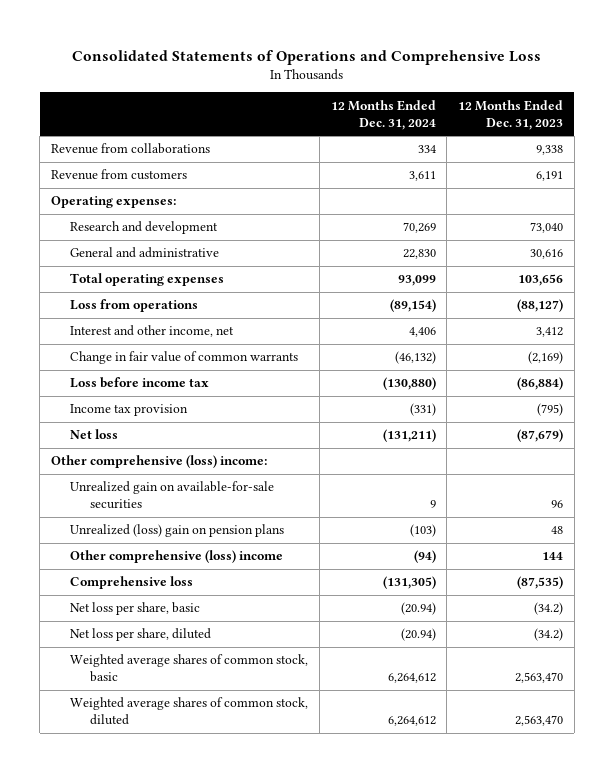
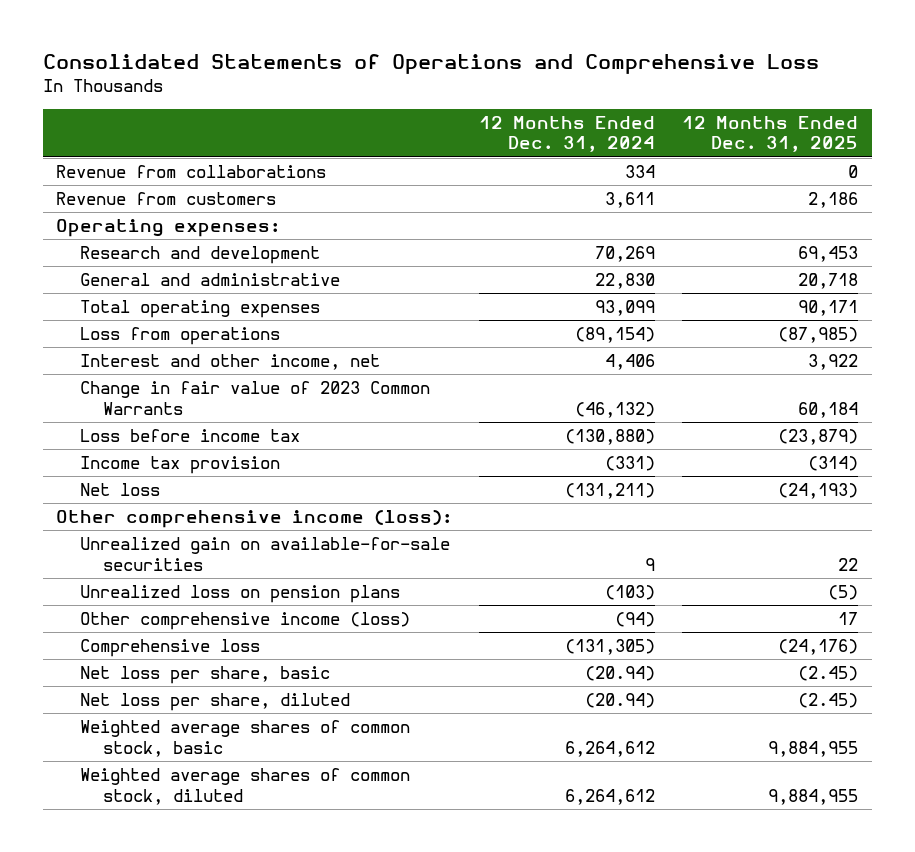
- | 12 Months Ended Dec. 31, 2024 | 12 Months Ended Dec. 31, 2023
+ | 12 Months Ended Dec. 31, 2024 | 12 Months Ended Dec. 31, 2025
- Change in fair value of common warrants | (46,132) | (2,169)
+ Change in fair value of 2023 Common Warrants | (46,132) | 60,184
- Other comprehensive (loss) income:
+ Other comprehensive income (loss):
- Unrealized (loss) gain on pension plans | (103) | 48
- Other comprehensive (loss) income | (94) | 144
+ Unrealized loss on pension plans | (103) | (5)
+ Other comprehensive income (loss) | (94) | 17

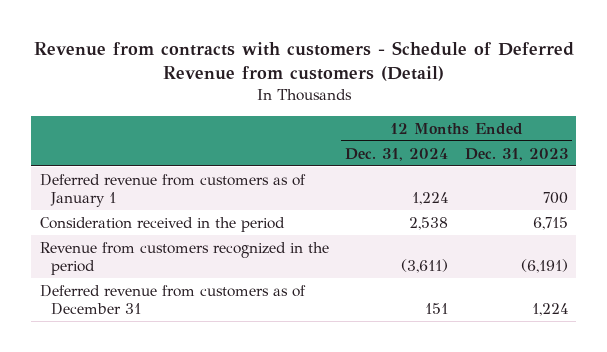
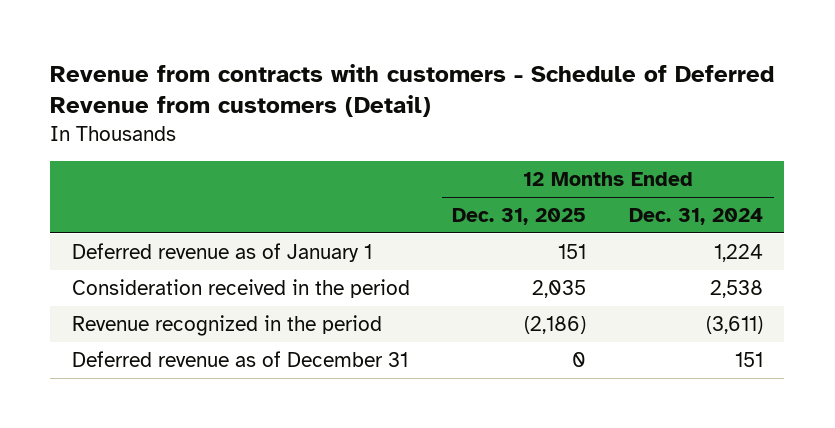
- | 12 Months Ended Dec. 31, 2024 | 12 Months Ended Dec. 31, 2023
+ | 12 Months Ended Dec. 31, 2025 | 12 Months Ended Dec. 31, 2024
- Deferred revenue from customers as of January 1 | 1,224 | 700
+ Deferred revenue as of January 1 | 151 | 1,224
- Revenue from customers recognized in the period | (3,611) | (6,191)
- Deferred revenue from customers as of December 31 | 151 | 1,224
+ Revenue recognized in the period | (2,186) | (3,611)
+ Deferred revenue as of December 31 | 0 | 151

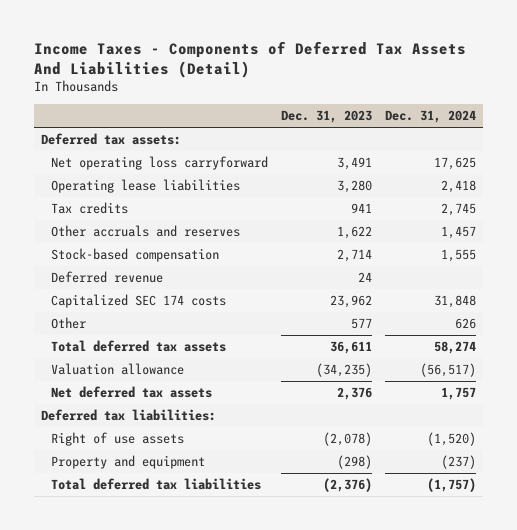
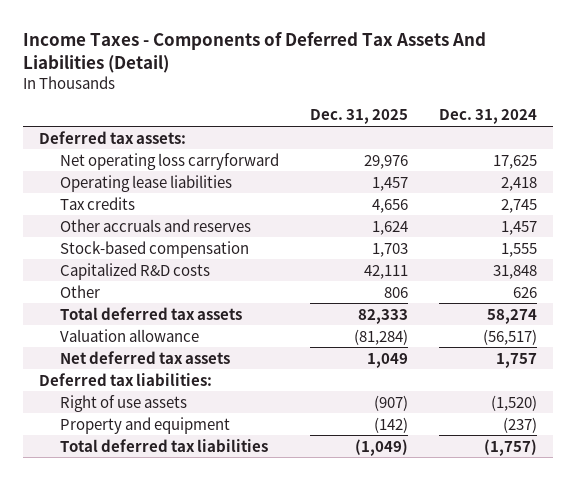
- | Dec. 31, 2023 | Dec. 31, 2024
+ | Dec. 31, 2025 | Dec. 31, 2024
- Deferred revenue | 24 |
- Capitalized SEC 174 costs | 23,962 | 31,848
+ Capitalized R&D costs | 42,111 | 31,848

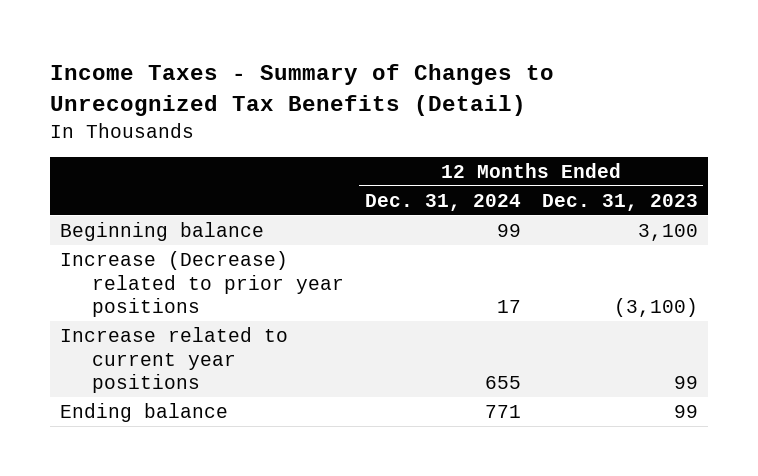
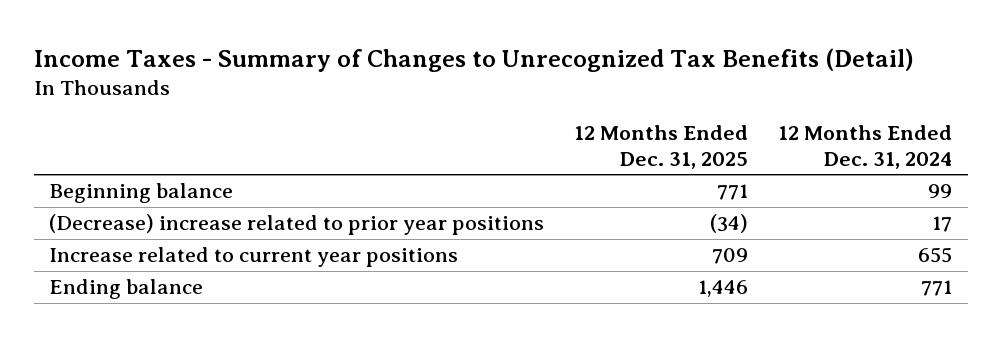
- | 12 Months Ended Dec. 31, 2024 | 12 Months Ended Dec. 31, 2023
+ | 12 Months Ended Dec. 31, 2025 | 12 Months Ended Dec. 31, 2024
- Increase (Decrease) related to prior year positions | 17 | (3,100)
+ (Decrease) increase related to prior year positions | (34) | 17

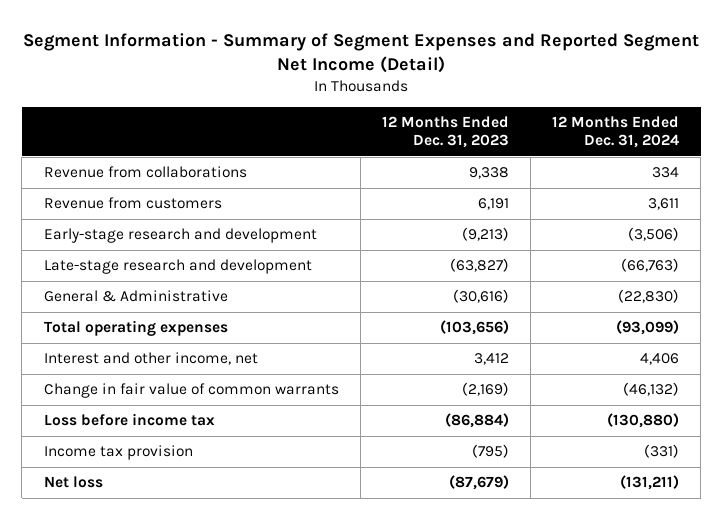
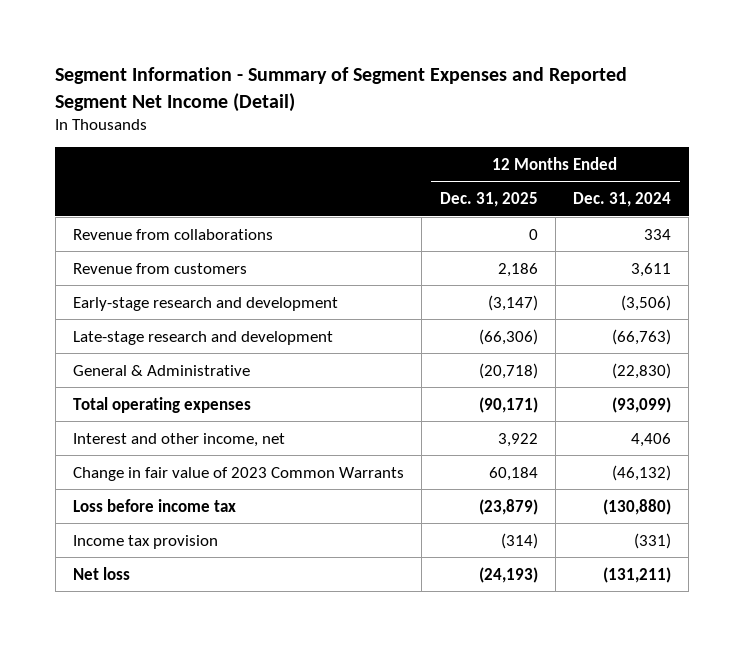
- | 12 Months Ended Dec. 31, 2023 | 12 Months Ended Dec. 31, 2024
+ | 12 Months Ended Dec. 31, 2025 | 12 Months Ended Dec. 31, 2024
- Change in fair value of common warrants | (2,169) | (46,132)
+ Change in fair value of 2023 Common Warrants | 60,184 | (46,132)

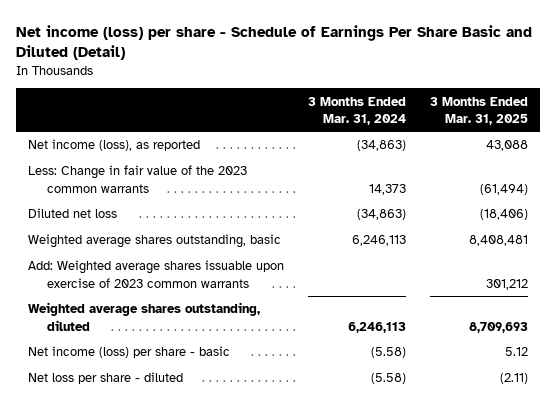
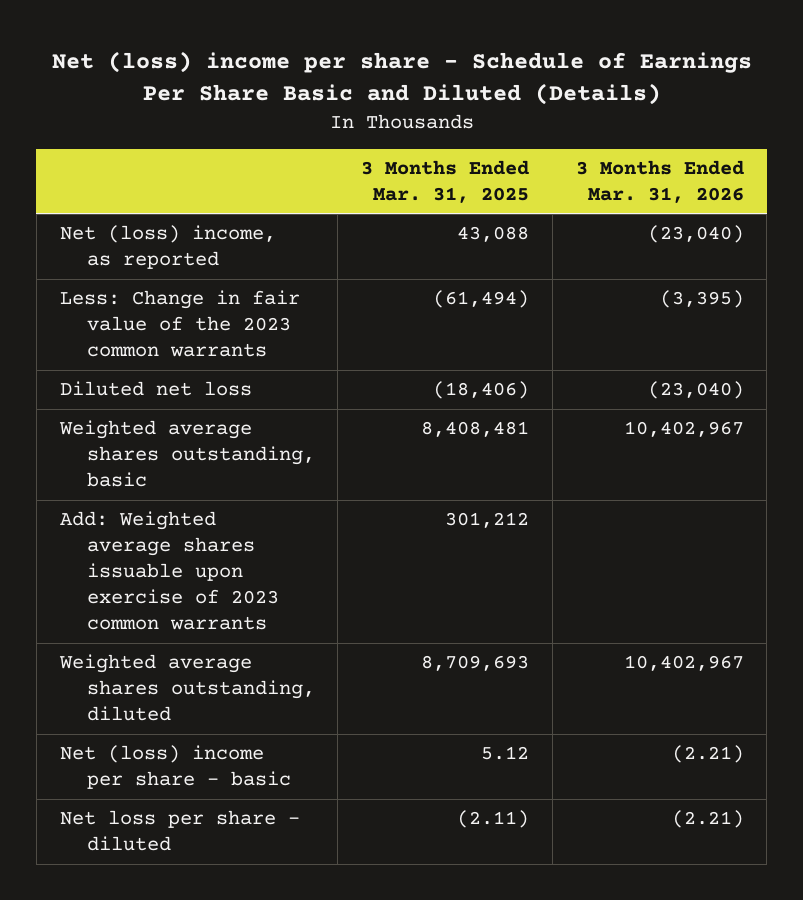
- Net income (loss) per share - Schedule of Earnings Per Share Basic and Diluted (Detail)
+ Net (loss) income per share - Schedule of Earnings Per Share Basic and Diluted (Details)
- | 3 Months Ended Mar. 31, 2024 | 3 Months Ended Mar. 31, 2025
+ | 3 Months Ended Mar. 31, 2025 | 3 Months Ended Mar. 31, 2026
- Net income (loss), as reported | (34,863) | 43,088
+ Net (loss) income, as reported | 43,088 | (23,040)
- Net income (loss) per share - basic | (5.58) | 5.12
+ Net (loss) income per share - basic | 5.12 | (2.21)

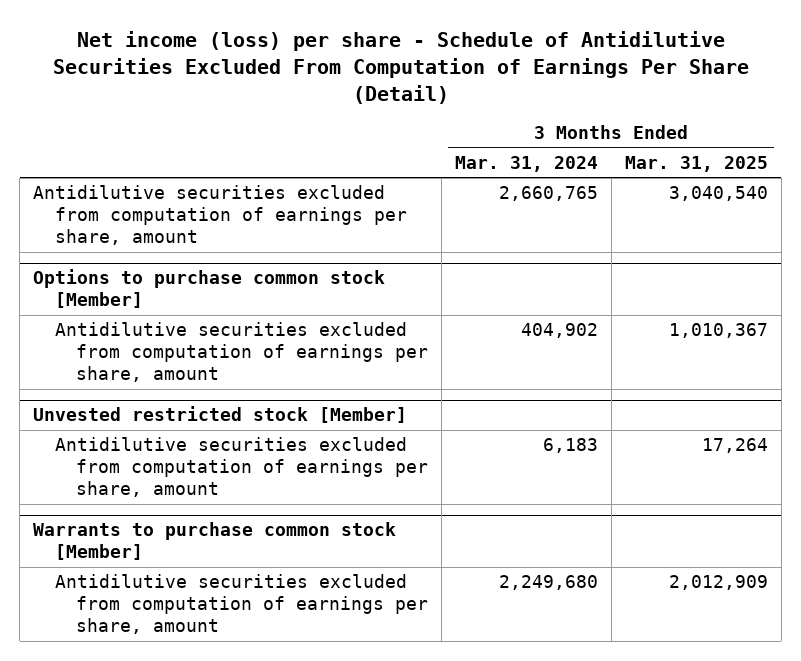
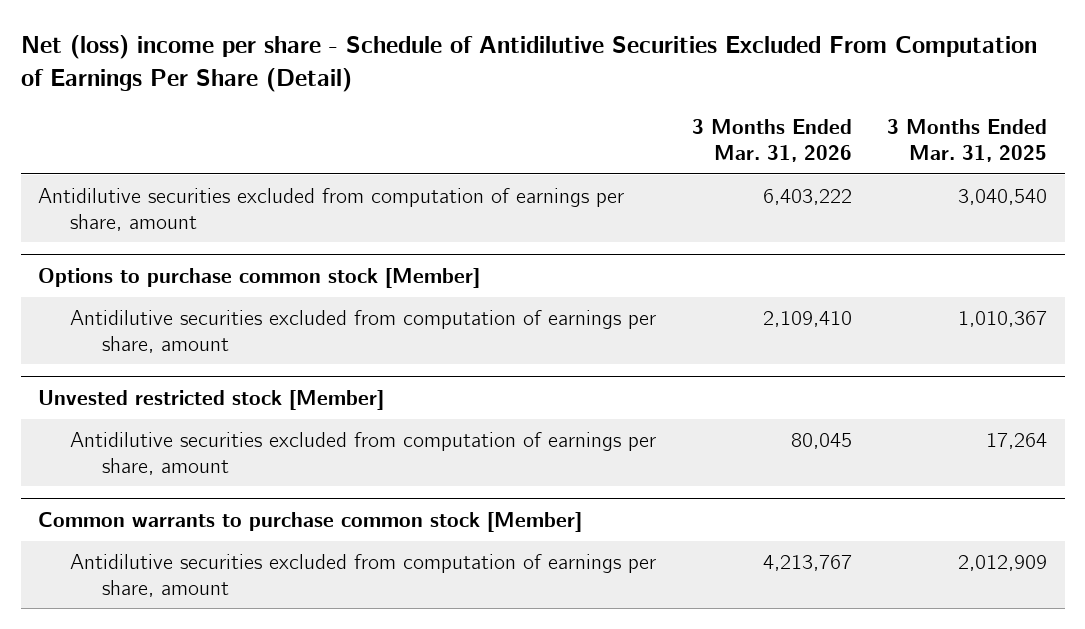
- Net income (loss) per share - Schedule of Antidilutive Securities Excluded From Computation of Earnings Per Share (Detail)
+ Net (loss) income per share - Schedule of Antidilutive Securities Excluded From Computation of Earnings Per Share (Detail)
- | 3 Months Ended Mar. 31, 2024 | 3 Months Ended Mar. 31, 2025
+ | 3 Months Ended Mar. 31, 2026 | 3 Months Ended Mar. 31, 2025
- Warrants to purchase common stock [Member]
+ Common warrants to purchase common stock [Member]

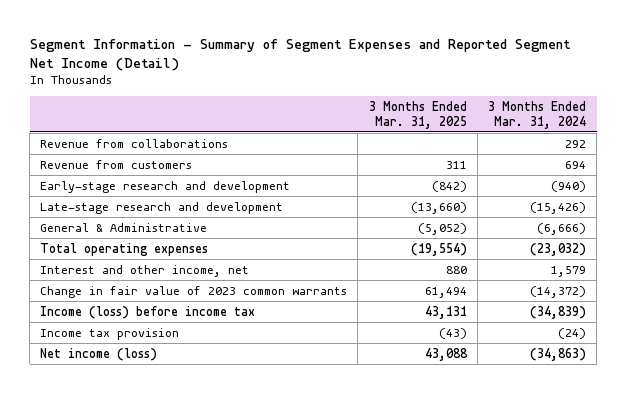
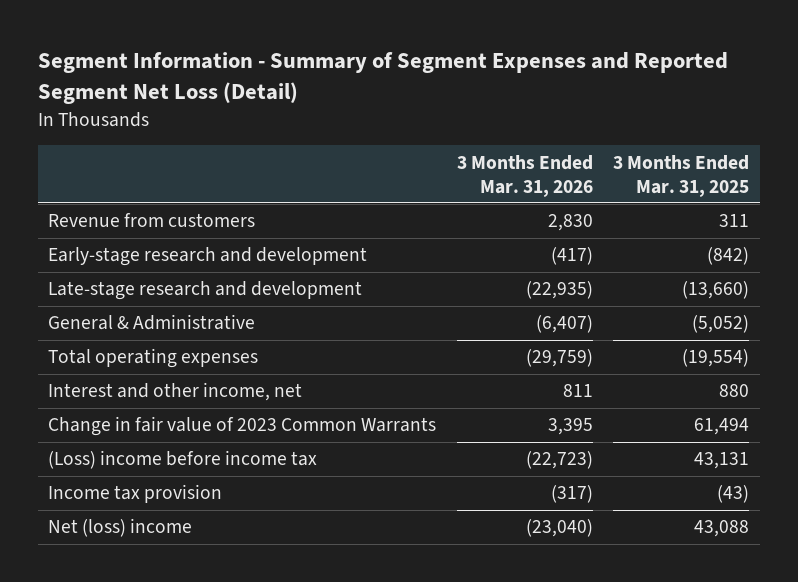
- Segment Information - Summary of Segment Expenses and Reported Segment Net Income (Detail)
+ Segment Information - Summary of Segment Expenses and Reported Segment Net Loss (Detail)
- | 3 Months Ended Mar. 31, 2025 | 3 Months Ended Mar. 31, 2024
+ | 3 Months Ended Mar. 31, 2026 | 3 Months Ended Mar. 31, 2025
- Revenue from collaborations | | 292
- Change in fair value of 2023 common warrants | 61,494 | (14,372)
- Income (loss) before income tax | 43,131 | (34,839)
+ Change in fair value of 2023 Common Warrants | 3,395 | 61,494
+ (Loss) income before income tax | (22,723) | 43,131
- Net income (loss) | 43,088 | (34,863)
+ Net (loss) income | (23,040) | 43,088

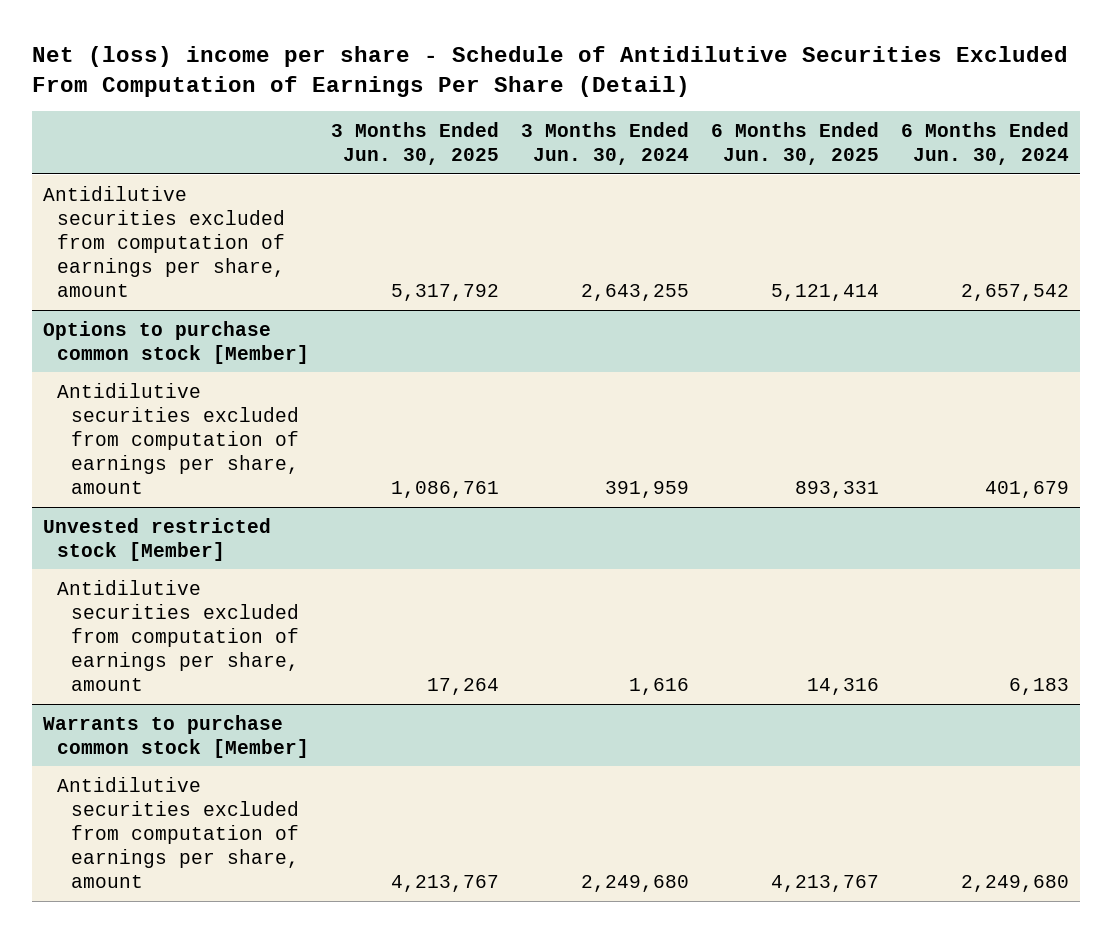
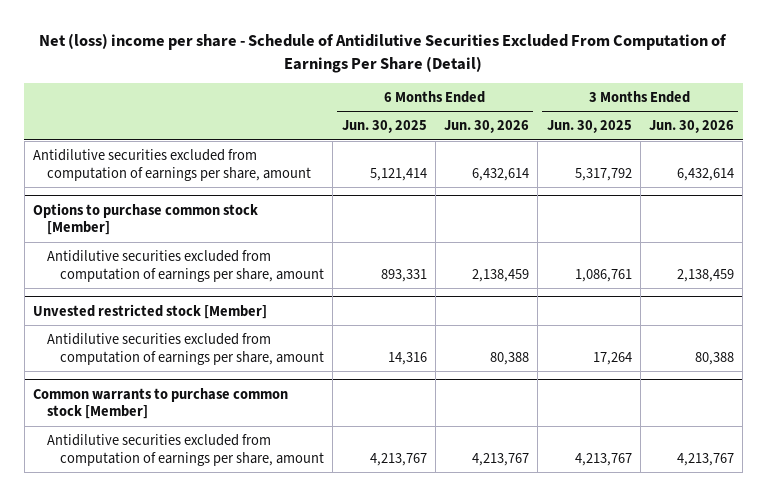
- | 3 Months Ended Jun. 30, 2025 | 3 Months Ended Jun. 30, 2024 | 6 Months Ended Jun. 30, 2025 | 6 Months Ended Jun. 30, 2024
+ | 6 Months Ended Jun. 30, 2025 | 6 Months Ended Jun. 30, 2026 | 3 Months Ended Jun. 30, 2025 | 3 Months Ended Jun. 30, 2026
- Warrants to purchase common stock [Member]
+ Common warrants to purchase common stock [Member]

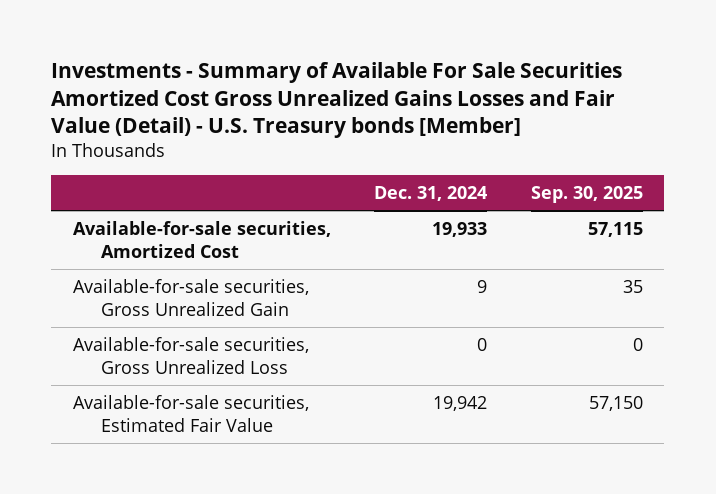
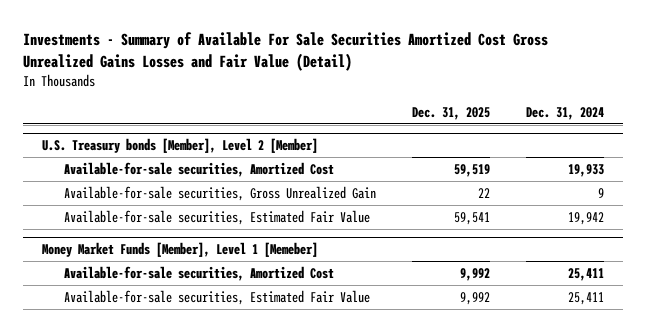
- Investments - Summary of Available For Sale Securities Amortized Cost Gross Unrealized Gains Losses and Fair Value (Detail) - U.S. Treasury bonds [Member]
+ Investments - Summary of Available For Sale Securities Amortized Cost Gross Unrealized Gains Losses and Fair Value (Detail)
- | Dec. 31, 2024 | Sep. 30, 2025
+ | Dec. 31, 2025 | Dec. 31, 2024
+ U.S. Treasury bonds [Member], Level 2 [Member]
- Available-for-sale securities, Gross Unrealized Loss | 0 | 0
+ Money Market Funds [Member], Level 1 [Memeber]
+ Available-for-sale securities, Amortized Cost | 9,992 | 25,411
+ Available-for-sale securities, Estimated Fair Value | 9,992 | 25,411

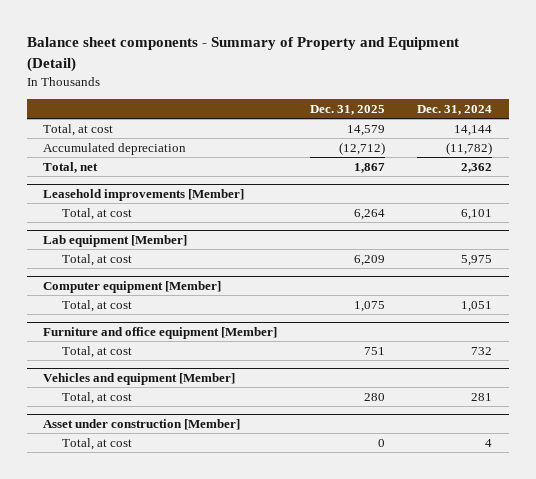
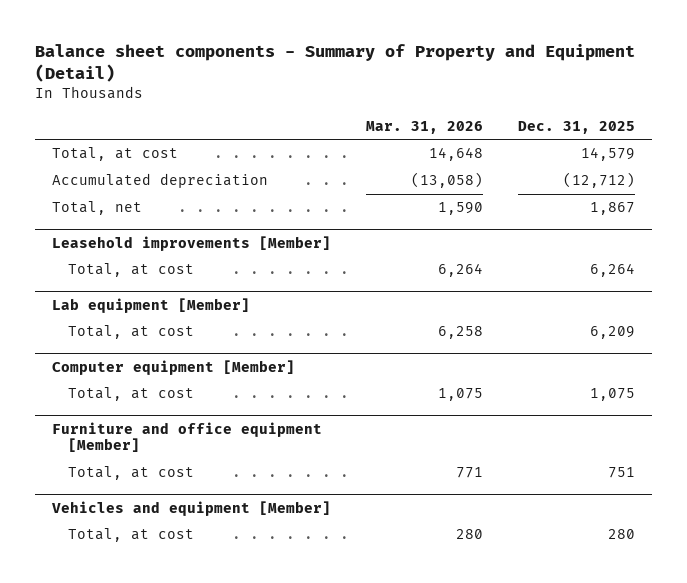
- | Dec. 31, 2025 | Dec. 31, 2024
+ | Mar. 31, 2026 | Dec. 31, 2025
- Asset under construction [Member]
- Total, at cost | 0 | 4

